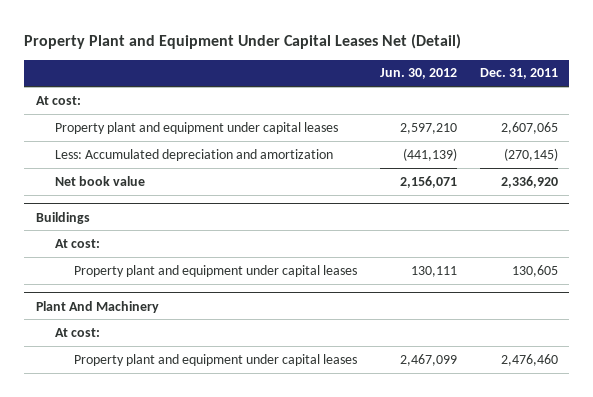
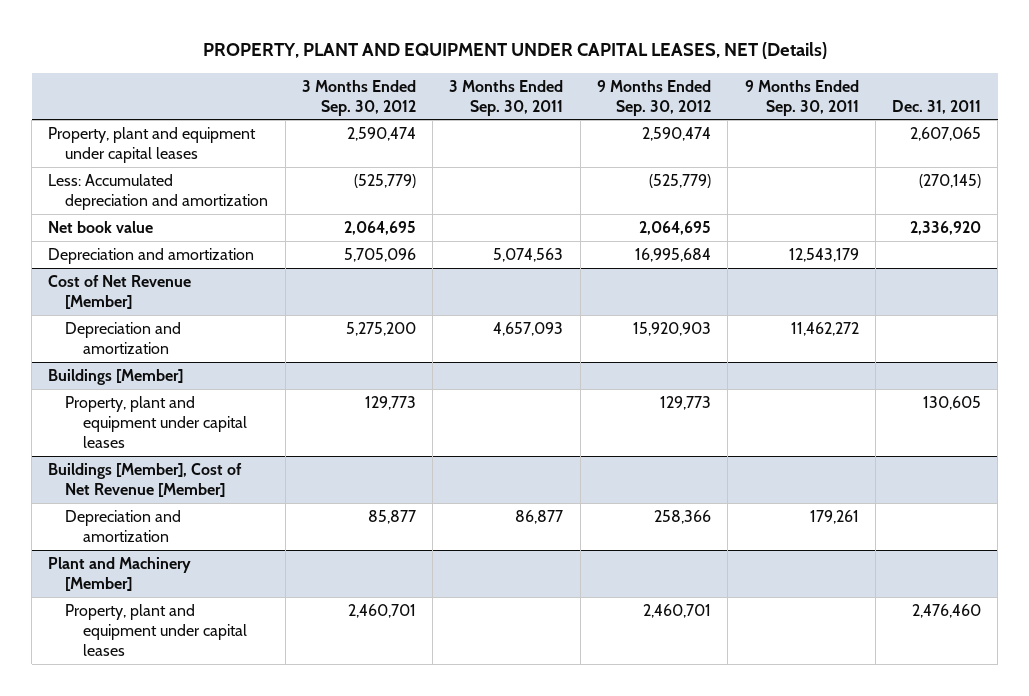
- Property Plant and Equipment Under Capital Leases Net (Detail)
+ PROPERTY, PLANT AND EQUIPMENT UNDER CAPITAL LEASES, NET (Details)
- | Jun. 30, 2012 | Dec. 31, 2011
+ | 3 Months Ended Sep. 30, 2012 | 3 Months Ended Sep. 30, 2011 | 9 Months Ended Sep. 30, 2012 | 9 Months Ended Sep. 30, 2011 | Dec. 31, 2011
- At cost:
- Property plant and equipment under capital leases | 2,597,210 | 2,607,065
+ Property, plant and equipment under capital leases | 2,590,474 | | 2,590,474 | | 2,607,065
- Buildings
- At cost:
- Property plant and equipment under capital leases | 130,111 | 130,605
- Plant And Machinery
- At cost:
- Property plant and equipment under capital leases | 2,467,099 | 2,476,460
+ Depreciation and amortization | 5,705,096 | 5,074,563 | 16,995,684 | 12,543,179 |
+ Cost of Net Revenue [Member]
+ Depreciation and amortization | 5,275,200 | 4,657,093 | 15,920,903 | 11,462,272 |
+ Buildings [Member]
+ Property, plant and equipment under capital leases | 129,773 | | 129,773 | | 130,605
+ Buildings [Member], Cost of Net Revenue [Member]
+ Depreciation and amortization | 85,877 | 86,877 | 258,366 | 179,261 |
+ Plant and Machinery [Member]
+ Property, plant and equipment under capital leases | 2,460,701 | | 2,460,701 | | 2,476,460

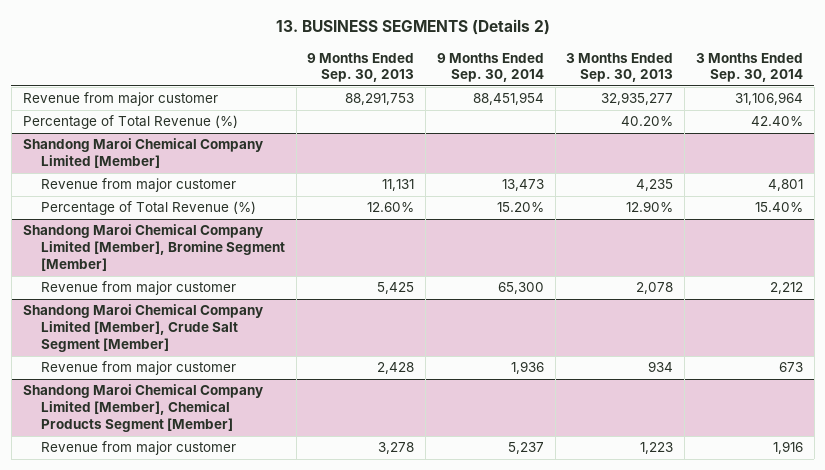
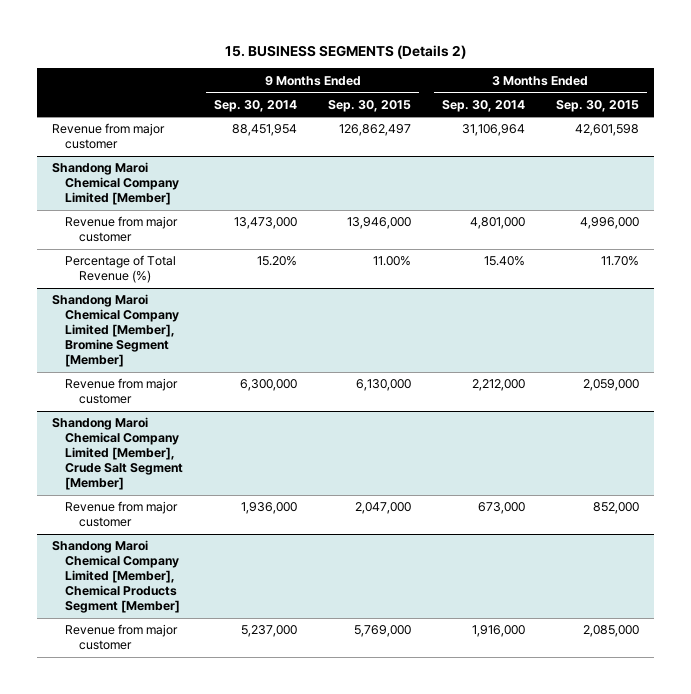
- 13. BUSINESS SEGMENTS (Details 2)
+ 15. BUSINESS SEGMENTS (Details 2)
- | 9 Months Ended Sep. 30, 2013 | 9 Months Ended Sep. 30, 2014 | 3 Months Ended Sep. 30, 2013 | 3 Months Ended Sep. 30, 2014
+ | 9 Months Ended Sep. 30, 2014 | 9 Months Ended Sep. 30, 2015 | 3 Months Ended Sep. 30, 2014 | 3 Months Ended Sep. 30, 2015
- Percentage of Total Revenue (%) | | | 40.20% | 42.40%
@ Shandong Maroi Chemical Company Limited [Member]
- Revenue from major customer | 11,131 | 13,473 | 4,235 | 4,801
+ Revenue from major customer | 13,473,000 | 13,946,000 | 4,801,000 | 4,996,000
@ Shandong Maroi Chemical Company Limited [Member], Bromine Segment [Member]
- Revenue from major customer | 5,425 | 65,300 | 2,078 | 2,212
+ Revenue from major customer | 6,300,000 | 6,130,000 | 2,212,000 | 2,059,000
@ Shandong Maroi Chemical Company Limited [Member], Crude Salt Segment [Member]
- Revenue from major customer | 2,428 | 1,936 | 934 | 673
+ Revenue from major customer | 1,936,000 | 2,047,000 | 673,000 | 852,000
@ Shandong Maroi Chemical Company Limited [Member], Chemical Products Segment [Member]
- Revenue from major customer | 3,278 | 5,237 | 1,223 | 1,916
+ Revenue from major customer | 5,237,000 | 5,769,000 | 1,916,000 | 2,085,000

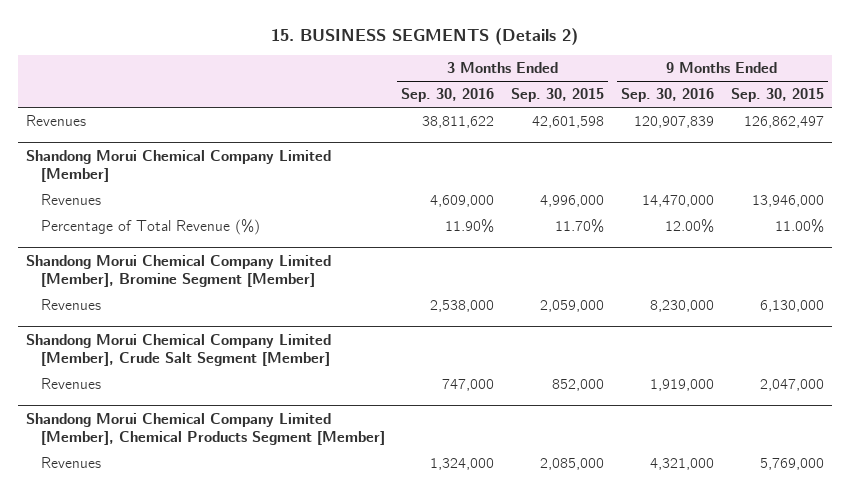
- | 9 Months Ended Sep. 30, 2014 | 9 Months Ended Sep. 30, 2015 | 3 Months Ended Sep. 30, 2014 | 3 Months Ended Sep. 30, 2015
+ | 3 Months Ended Sep. 30, 2016 | 3 Months Ended Sep. 30, 2015 | 9 Months Ended Sep. 30, 2016 | 9 Months Ended Sep. 30, 2015
- Revenue from major customer | 88,451,954 | 126,862,497 | 31,106,964 | 42,601,598
- Shandong Maroi Chemical Company Limited [Member]
- Revenue from major customer | 13,473,000 | 13,946,000 | 4,801,000 | 4,996,000
+ Revenues | 38,811,622 | 42,601,598 | 120,907,839 | 126,862,497
+ Shandong Morui Chemical Company Limited [Member]
+ Revenues | 4,609,000 | 4,996,000 | 14,470,000 | 13,946,000
- Shandong Maroi Chemical Company Limited [Member], Bromine Segment [Member]
- Revenue from major customer | 6,300,000 | 6,130,000 | 2,212,000 | 2,059,000
- Shandong Maroi Chemical Company Limited [Member], Crude Salt Segment [Member]
- Revenue from major customer | 1,936,000 | 2,047,000 | 673,000 | 852,000
- Shandong Maroi Chemical Company Limited [Member], Chemical Products Segment [Member]
- Revenue from major customer | 5,237,000 | 5,769,000 | 1,916,000 | 2,085,000
+ Shandong Morui Chemical Company Limited [Member], Bromine Segment [Member]
+ Revenues | 2,538,000 | 2,059,000 | 8,230,000 | 6,130,000
+ Shandong Morui Chemical Company Limited [Member], Crude Salt Segment [Member]
+ Revenues | 747,000 | 852,000 | 1,919,000 | 2,047,000
+ Shandong Morui Chemical Company Limited [Member], Chemical Products Segment [Member]
+ Revenues | 1,324,000 | 2,085,000 | 4,321,000 | 5,769,000

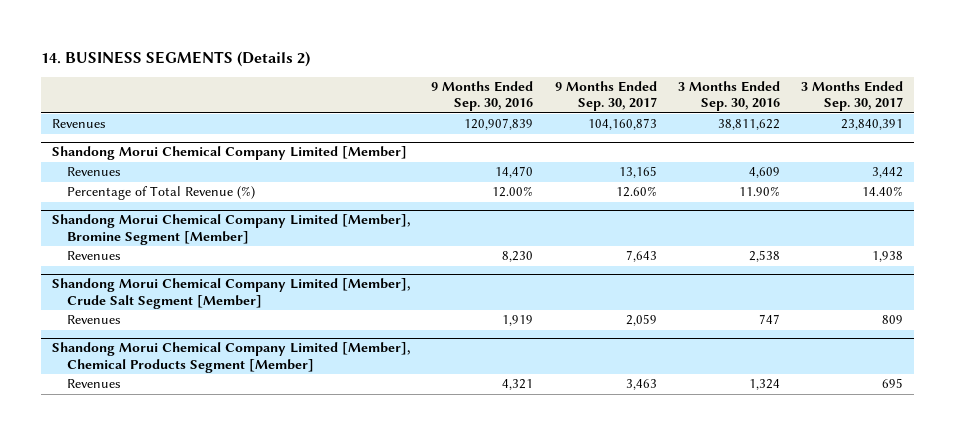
- 15. BUSINESS SEGMENTS (Details 2)
+ 14. BUSINESS SEGMENTS (Details 2)
- | 3 Months Ended Sep. 30, 2016 | 3 Months Ended Sep. 30, 2015 | 9 Months Ended Sep. 30, 2016 | 9 Months Ended Sep. 30, 2015
+ | 9 Months Ended Sep. 30, 2016 | 9 Months Ended Sep. 30, 2017 | 3 Months Ended Sep. 30, 2016 | 3 Months Ended Sep. 30, 2017
@ Shandong Morui Chemical Company Limited [Member]
- Revenues | 4,609,000 | 4,996,000 | 14,470,000 | 13,946,000
+ Revenues | 14,470 | 13,165 | 4,609 | 3,442
@ Shandong Morui Chemical Company Limited [Member], Bromine Segment [Member]
- Revenues | 2,538,000 | 2,059,000 | 8,230,000 | 6,130,000
+ Revenues | 8,230 | 7,643 | 2,538 | 1,938
@ Shandong Morui Chemical Company Limited [Member], Crude Salt Segment [Member]
- Revenues | 747,000 | 852,000 | 1,919,000 | 2,047,000
+ Revenues | 1,919 | 2,059 | 747 | 809
@ Shandong Morui Chemical Company Limited [Member], Chemical Products Segment [Member]
- Revenues | 1,324,000 | 2,085,000 | 4,321,000 | 5,769,000
+ Revenues | 4,321 | 3,463 | 1,324 | 695

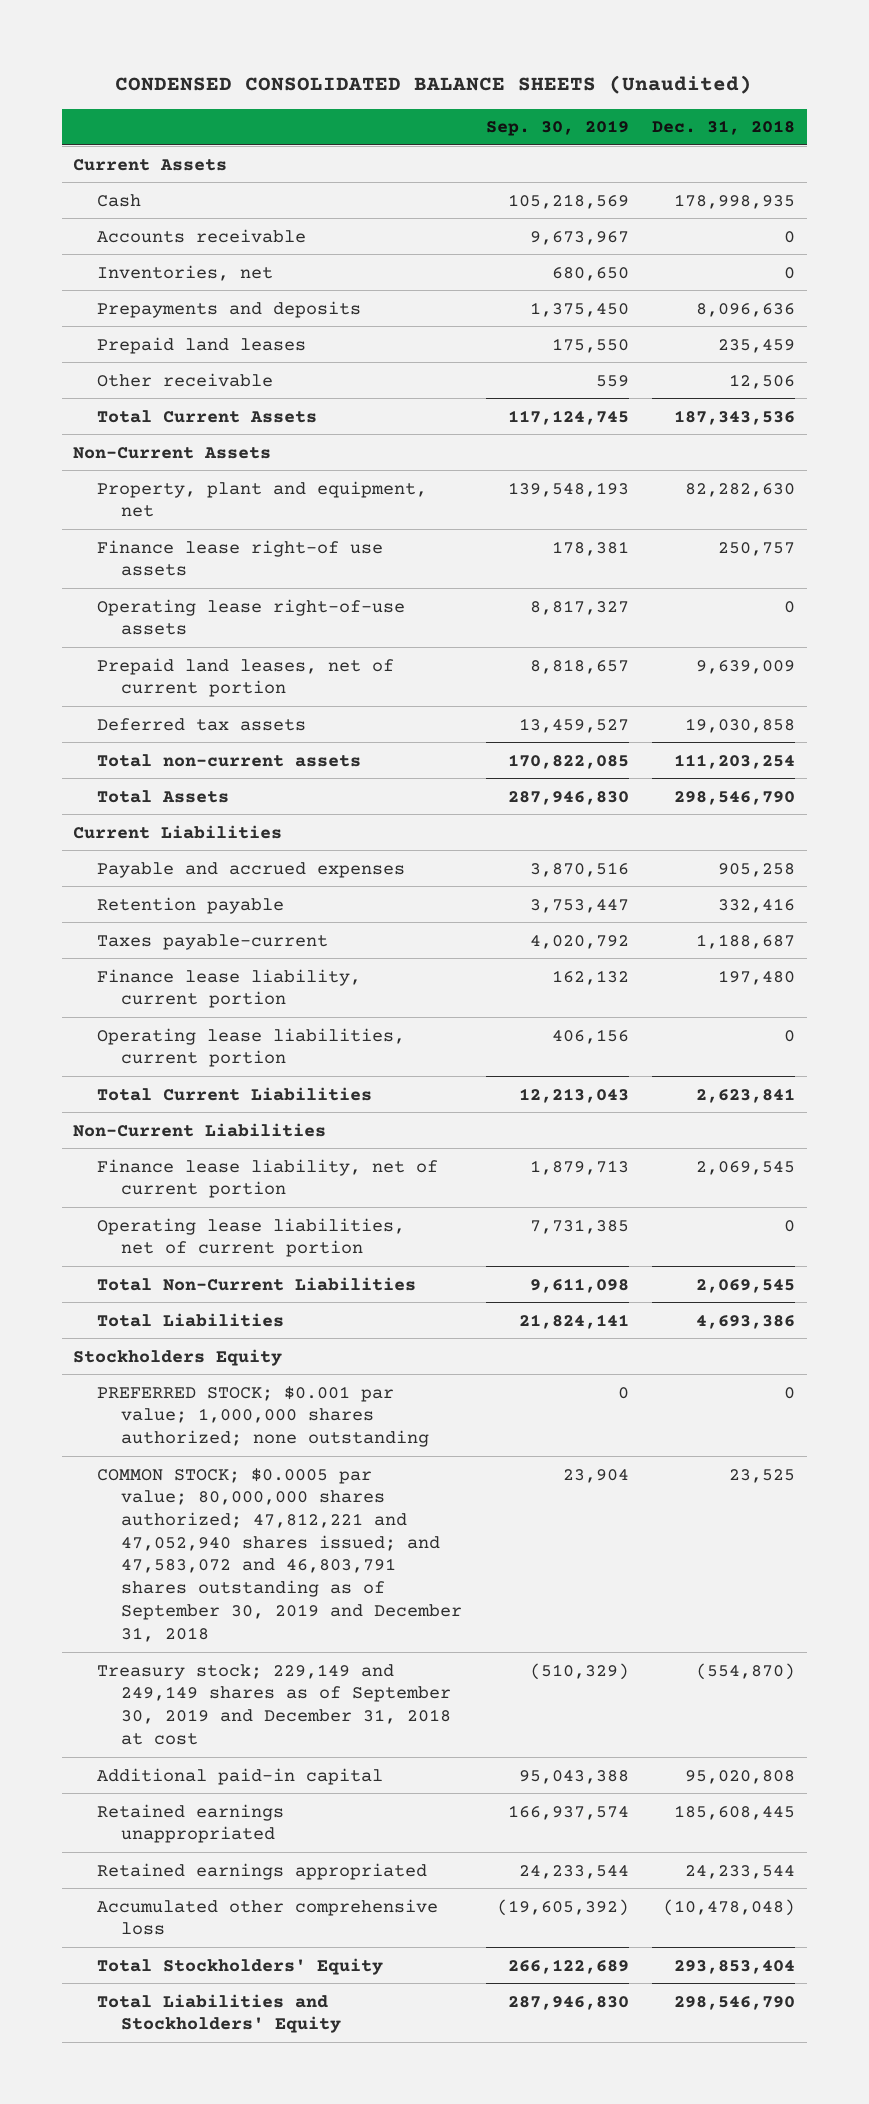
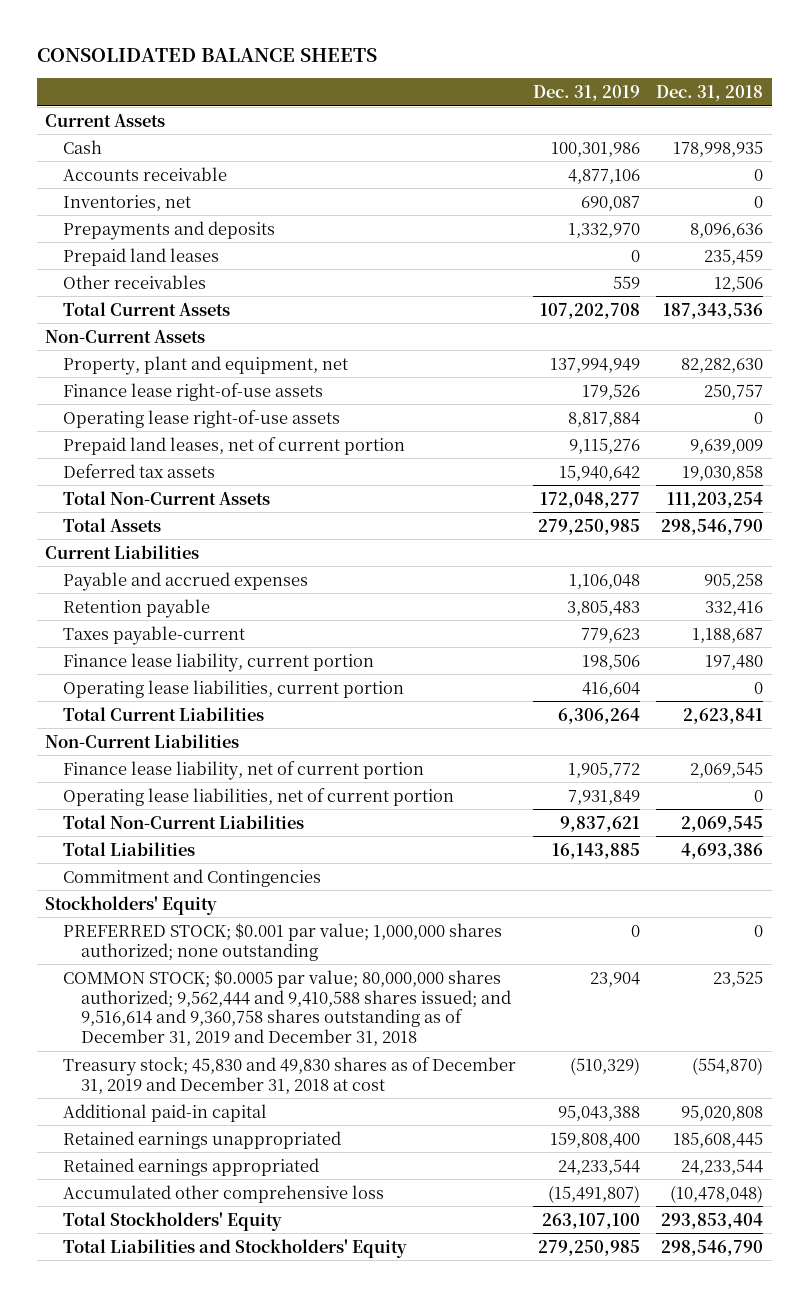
- CONDENSED CONSOLIDATED BALANCE SHEETS (Unaudited)
+ CONSOLIDATED BALANCE SHEETS
- | Sep. 30, 2019 | Dec. 31, 2018
+ | Dec. 31, 2019 | Dec. 31, 2018
- Other receivable | 559 | 12,506
+ Other receivables | 559 | 12,506
- Finance lease right-of use assets | 178,381 | 250,757
+ Finance lease right-of-use assets | 179,526 | 250,757
- Total non-current assets | 170,822,085 | 111,203,254
+ Total Non-Current Assets | 172,048,277 | 111,203,254
- Stockholders Equity
+ Commitment and Contingencies
+ Stockholders' Equity
- COMMON STOCK; $0.0005 par value; 80,000,000 shares authorized; 47,812,221 and 47,052,940 shares issued; and 47,583,072 and 46,803,791 shares outstanding as of September 30, 2019 and December 31, 2018 | 23,904 | 23,525
- Treasury stock; 229,149 and 249,149 shares as of September 30, 2019 and December 31, 2018 at cost | (510,329) | (554,870)
+ COMMON STOCK; $0.0005 par value; 80,000,000 shares authorized; 9,562,444 and 9,410,588 shares issued; and 9,516,614 and 9,360,758 shares outstanding as of December 31, 2019 and December 31, 2018 | 23,904 | 23,525
+ Treasury stock; 45,830 and 49,830 shares as of December 31, 2019 and December 31, 2018 at cost | (510,329) | (554,870)

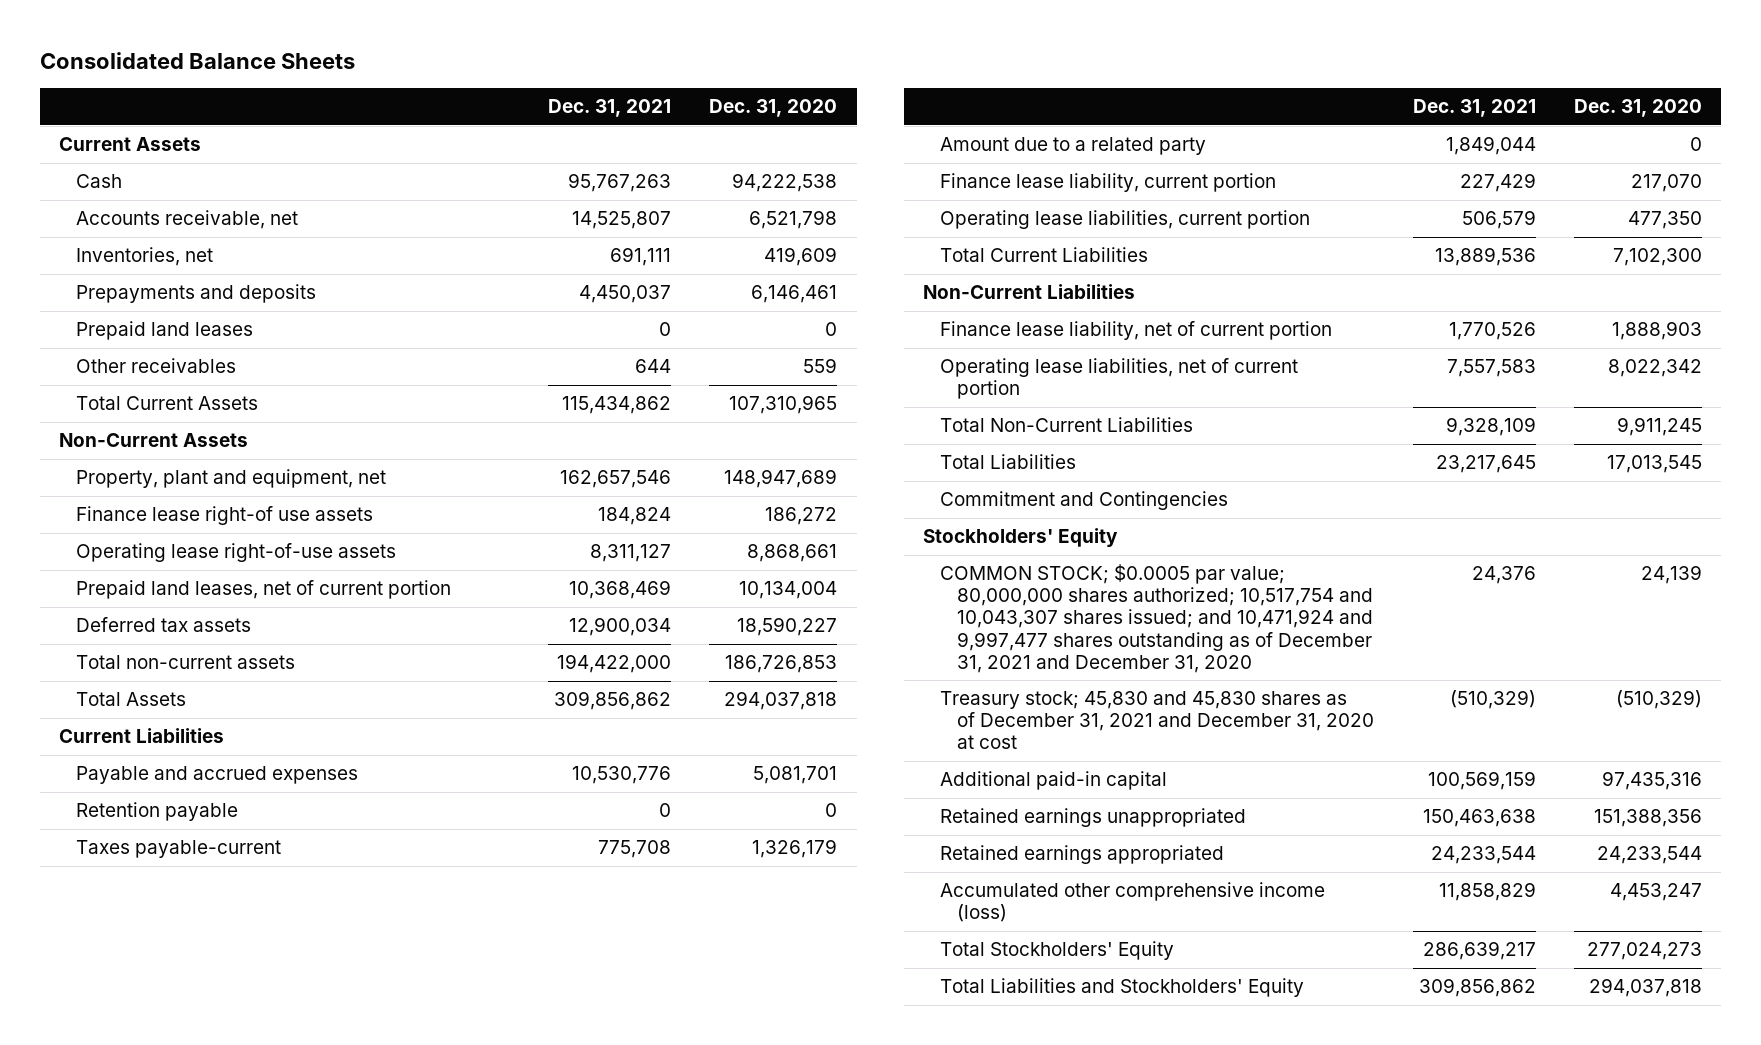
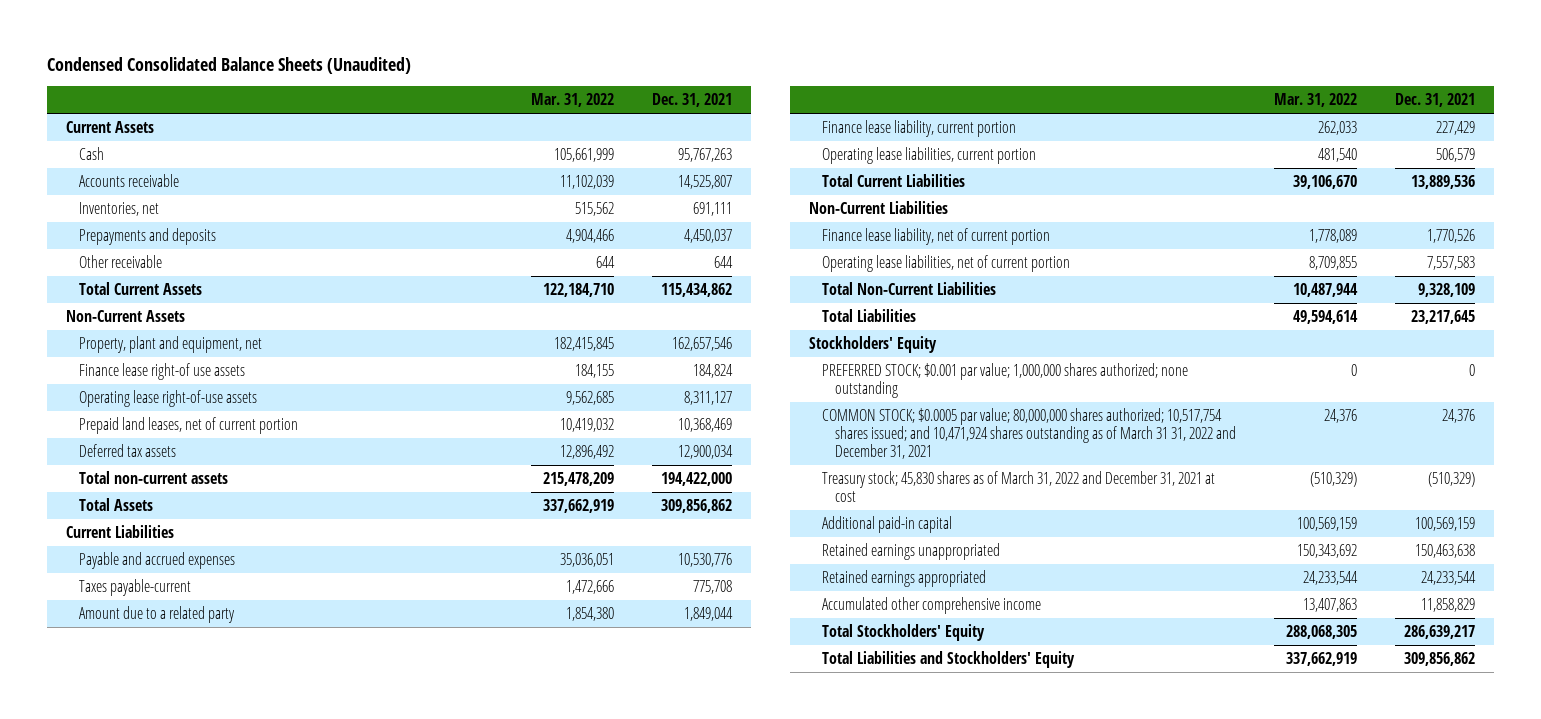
- Consolidated Balance Sheets
+ Condensed Consolidated Balance Sheets (Unaudited)
- | Dec. 31, 2021 | Dec. 31, 2020
+ | Mar. 31, 2022 | Dec. 31, 2021
- Accounts receivable, net | 14,525,807 | 6,521,798
+ Accounts receivable | 11,102,039 | 14,525,807
- Prepaid land leases | 0 | 0
- Other receivables | 644 | 559
+ Other receivable | 644 | 644
- Retention payable | 0 | 0
- Commitment and Contingencies
- COMMON STOCK; $0.0005 par value; 80,000,000 shares authorized; 10,517,754 and 10,043,307 shares issued; and 10,471,924 and 9,997,477 shares outstanding as of December 31, 2021 and December 31, 2020 | 24,376 | 24,139
- Treasury stock; 45,830 and 45,830 shares as of December 31, 2021 and December 31, 2020 at cost | (510,329) | (510,329)
+ PREFERRED STOCK; $0.001 par value; 1,000,000 shares authorized; none outstanding | 0 | 0
+ COMMON STOCK; $0.0005 par value; 80,000,000 shares authorized; 10,517,754 shares issued; and 10,471,924 shares outstanding as of March 31 31, 2022 and December 31, 2021 | 24,376 | 24,376
+ Treasury stock; 45,830 shares as of March 31, 2022 and December 31, 2021 at cost | (510,329) | (510,329)
- Accumulated other comprehensive income (loss) | 11,858,829 | 4,453,247
+ Accumulated other comprehensive income | 13,407,863 | 11,858,829

